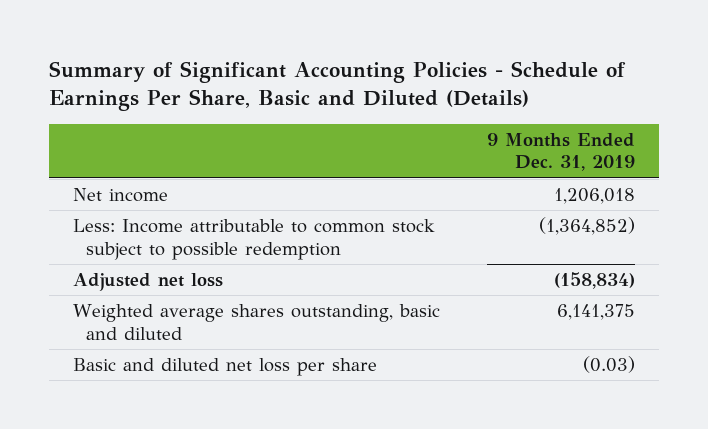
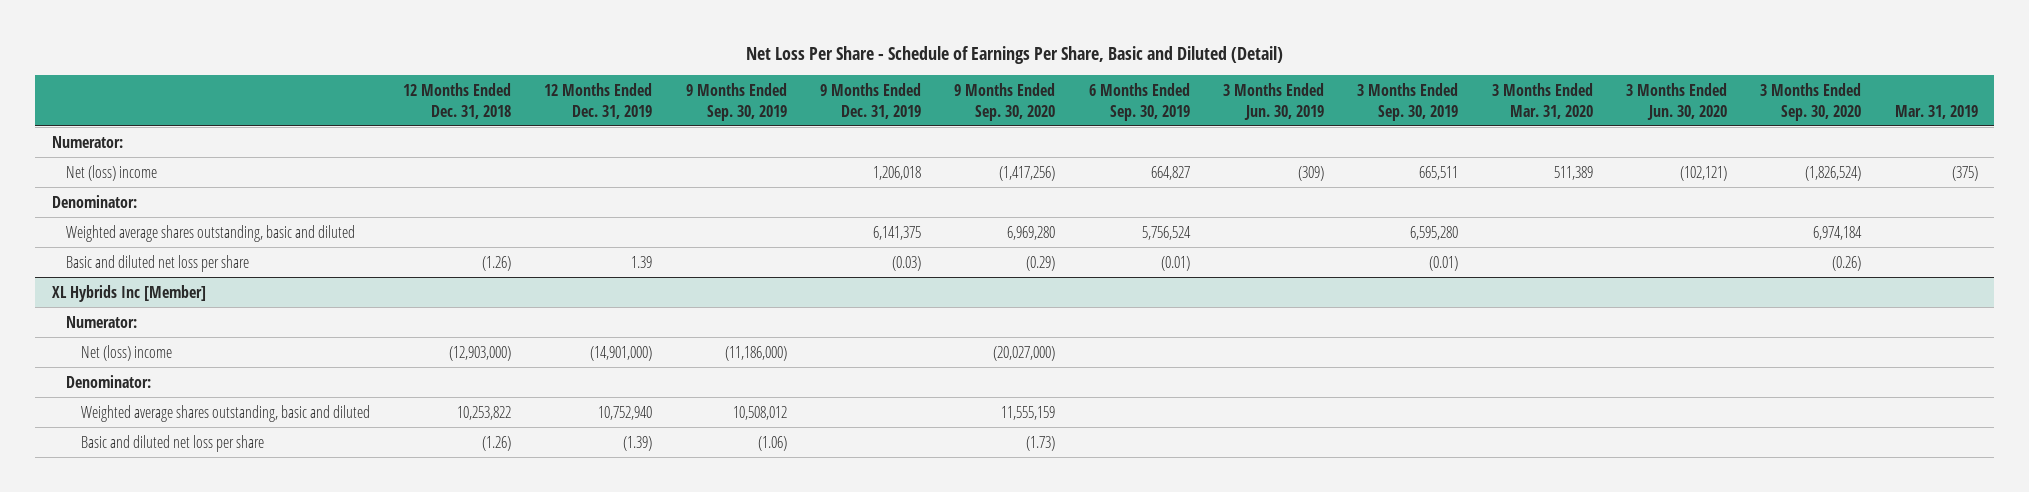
- Summary of Significant Accounting Policies - Schedule of Earnings Per Share, Basic and Diluted (Details)
+ Net Loss Per Share - Schedule of Earnings Per Share, Basic and Diluted (Detail)
- | 9 Months Ended Dec. 31, 2019
+ | 12 Months Ended Dec. 31, 2018 | 12 Months Ended Dec. 31, 2019 | 9 Months Ended Sep. 30, 2019 | 9 Months Ended Dec. 31, 2019 | 9 Months Ended Sep. 30, 2020 | 6 Months Ended Sep. 30, 2019 | 3 Months Ended Jun. 30, 2019 | 3 Months Ended Sep. 30, 2019 | 3 Months Ended Mar. 31, 2020 | 3 Months Ended Jun. 30, 2020 | 3 Months Ended Sep. 30, 2020 | Mar. 31, 2019
- Net income | 1,206,018
- Less: Income attributable to common stock subject to possible redemption | (1,364,852)
- Adjusted net loss | (158,834)
+ Numerator:
+ Net (loss) income | | | | 1,206,018 | (1,417,256) | 664,827 | (309) | 665,511 | 511,389 | (102,121) | (1,826,524) | (375)
+ Denominator:
+ XL Hybrids Inc [Member]
+ Numerator:
+ Net (loss) income | (12,903,000) | (14,901,000) | (11,186,000) | | (20,027,000) | | | | | | |
+ Denominator:
+ Weighted average shares outstanding, basic and diluted | 10,253,822 | 10,752,940 | 10,508,012 | | 11,555,159 | | | | | | |
+ Basic and diluted net loss per share | (1.26) | (1.39) | (1.06) | | (1.73) | | | | | | |

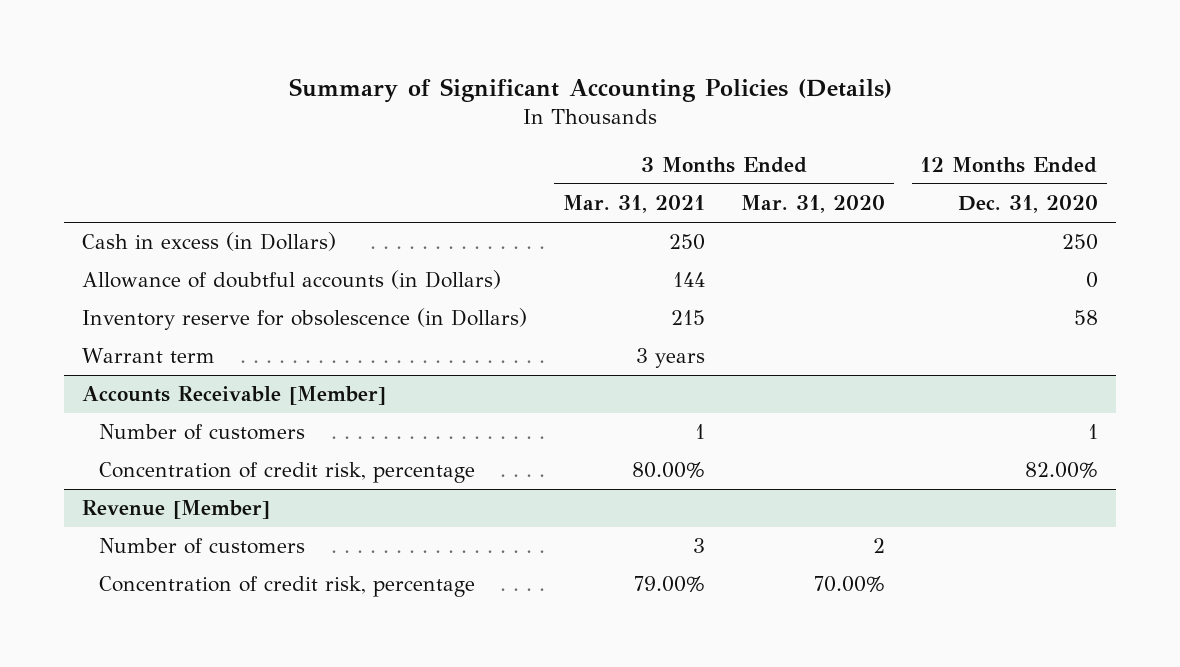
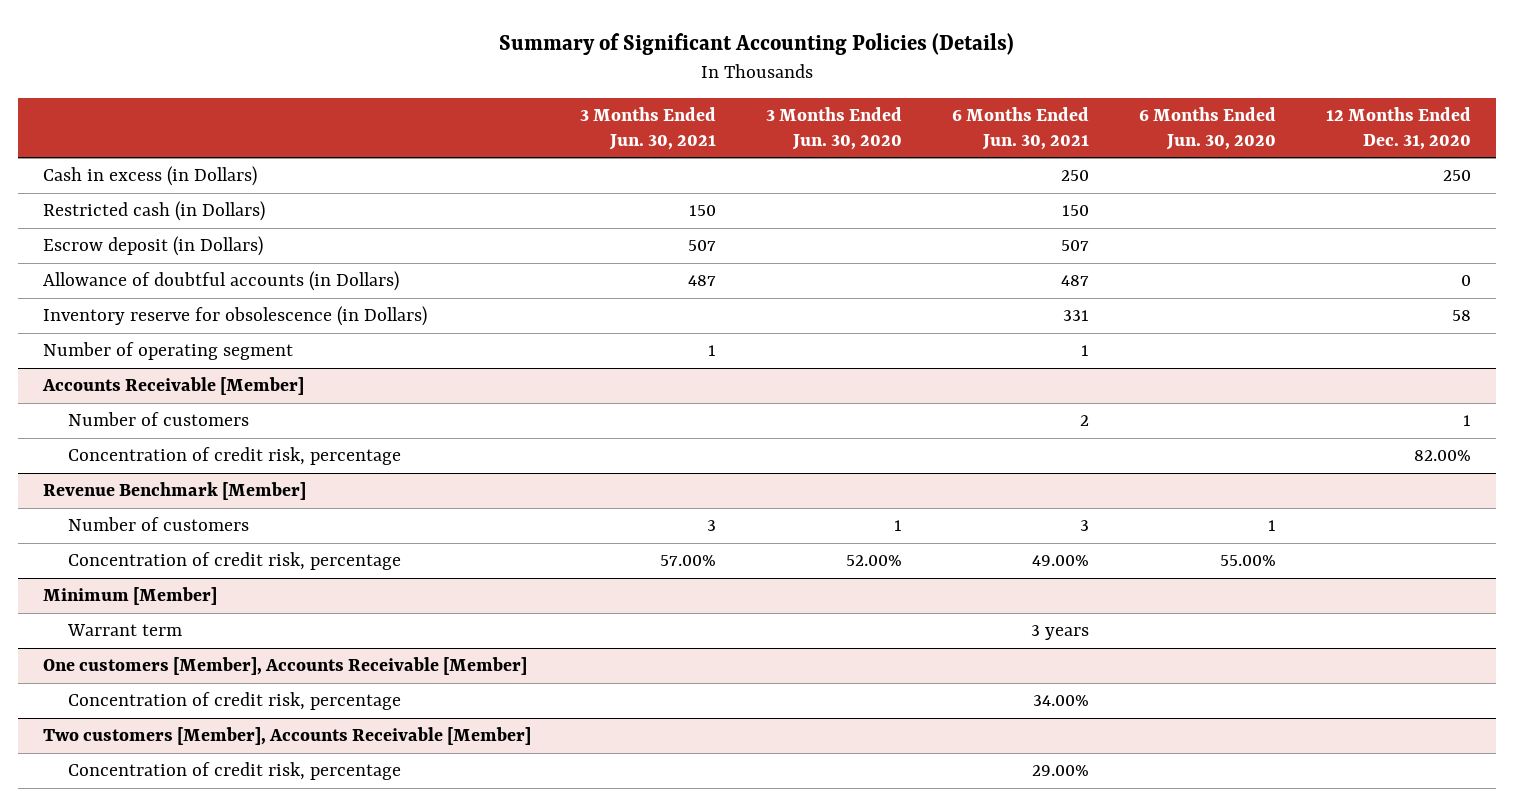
- | 3 Months Ended Mar. 31, 2021 | 3 Months Ended Mar. 31, 2020 | 12 Months Ended Dec. 31, 2020
+ | 3 Months Ended Jun. 30, 2021 | 3 Months Ended Jun. 30, 2020 | 6 Months Ended Jun. 30, 2021 | 6 Months Ended Jun. 30, 2020 | 12 Months Ended Dec. 31, 2020
+ Restricted cash (in Dollars) | 150 | | 150 | |
+ Escrow deposit (in Dollars) | 507 | | 507 | |
- Warrant term | 3 years | |
+ Number of operating segment | 1 | | 1 | |
- Revenue [Member]
+ Revenue Benchmark [Member]
+ Minimum [Member]
+ Warrant term | | | 3 years | |
+ One customers [Member], Accounts Receivable [Member]
+ Concentration of credit risk, percentage | | | 34.00% | |
+ Two customers [Member], Accounts Receivable [Member]
+ Concentration of credit risk, percentage | | | 29.00% | |

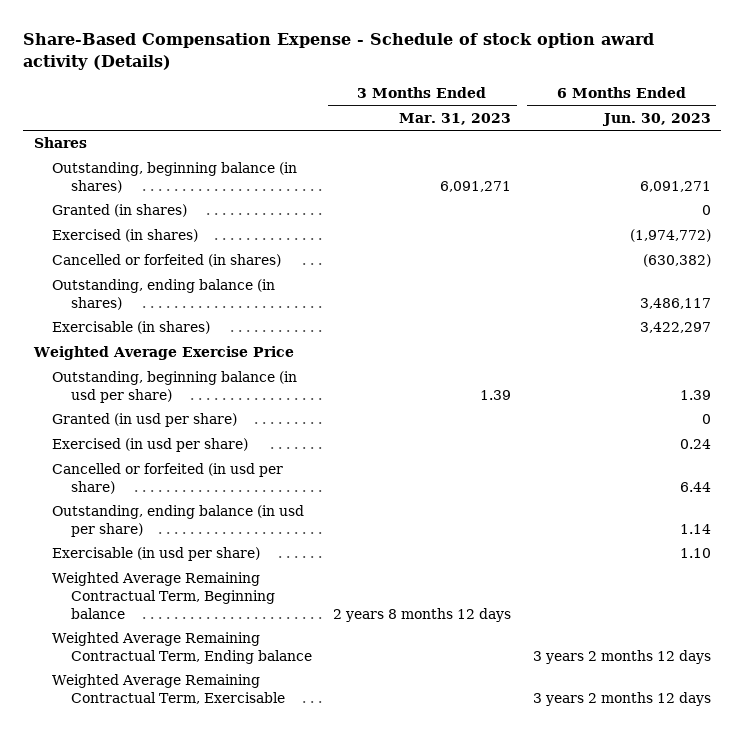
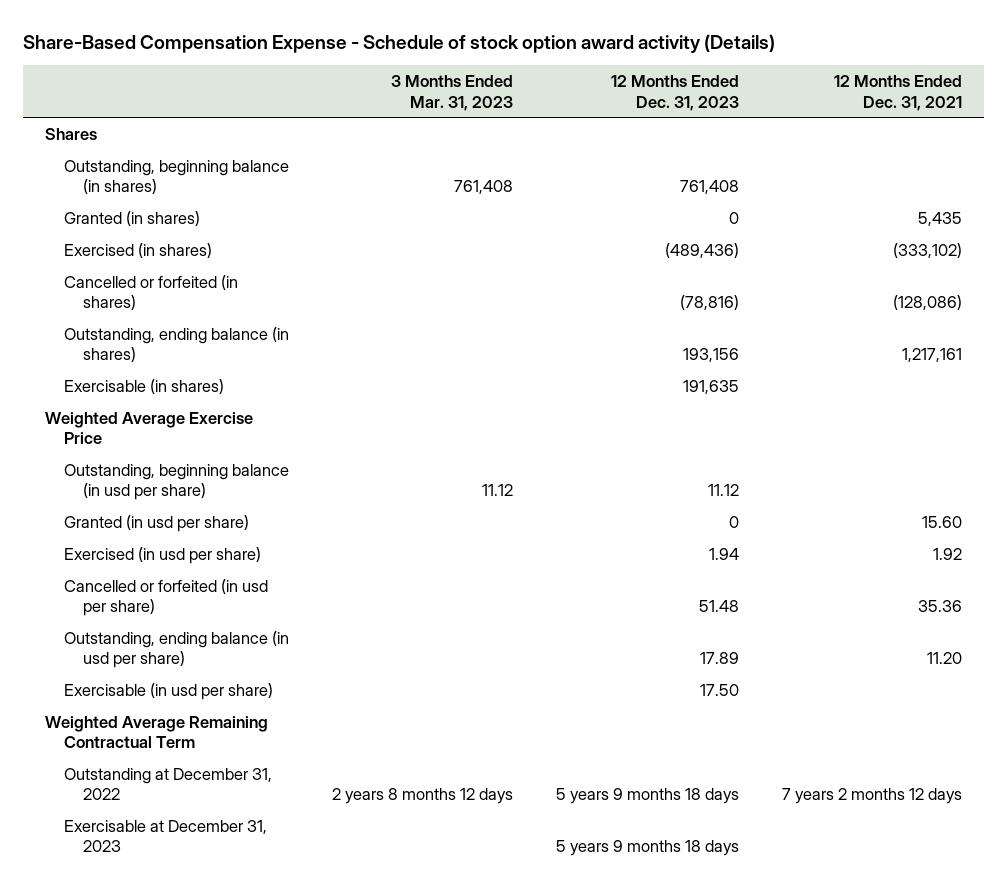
- | 3 Months Ended Mar. 31, 2023 | 6 Months Ended Jun. 30, 2023
+ | 3 Months Ended Mar. 31, 2023 | 12 Months Ended Dec. 31, 2023 | 12 Months Ended Dec. 31, 2021
- Outstanding, beginning balance (in shares) | 6,091,271 | 6,091,271
+ Outstanding, beginning balance (in shares) | 761,408 | 761,408 |
- Outstanding, beginning balance (in usd per share) | 1.39 | 1.39
+ Outstanding, beginning balance (in usd per share) | 11.12 | 11.12 |
- Weighted Average Remaining Contractual Term, Beginning balance | 2 years 8 months 12 days |
- Weighted Average Remaining Contractual Term, Ending balance | | 3 years 2 months 12 days
- Weighted Average Remaining Contractual Term, Exercisable | | 3 years 2 months 12 days
+ Weighted Average Remaining Contractual Term
+ Outstanding at December 31, 2022 | 2 years 8 months 12 days | 5 years 9 months 18 days | 7 years 2 months 12 days
+ Exercisable at December 31, 2023 | | 5 years 9 months 18 days |

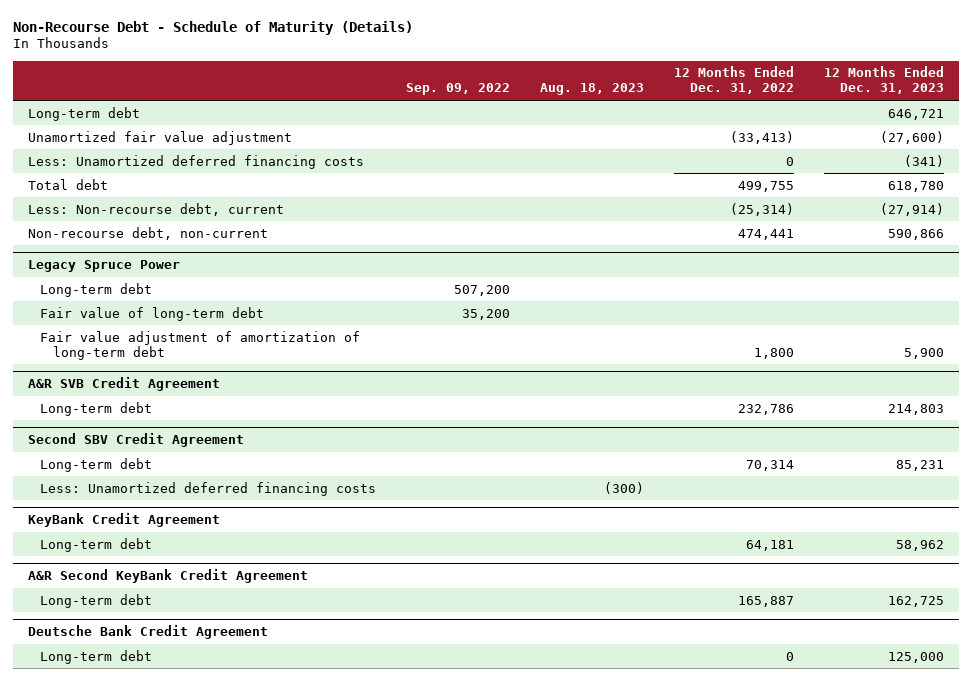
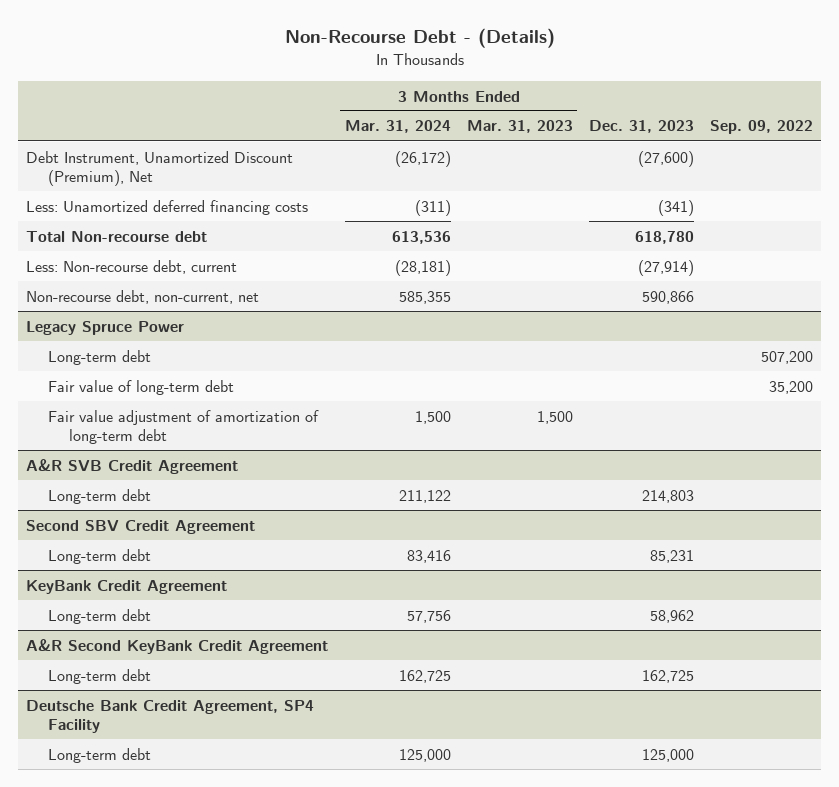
- Non-Recourse Debt - Schedule of Maturity (Details)
+ Non-Recourse Debt - (Details)
- | Sep. 09, 2022 | Aug. 18, 2023 | 12 Months Ended Dec. 31, 2022 | 12 Months Ended Dec. 31, 2023
+ | 3 Months Ended Mar. 31, 2024 | 3 Months Ended Mar. 31, 2023 | Dec. 31, 2023 | Sep. 09, 2022
- Long-term debt | | | | 646,721
- Unamortized fair value adjustment | | | (33,413) | (27,600)
+ Debt Instrument, Unamortized Discount (Premium), Net | (26,172) | | (27,600) |
- Total debt | | | 499,755 | 618,780
+ Total Non-recourse debt | 613,536 | | 618,780 |
- Non-recourse debt, non-current | | | 474,441 | 590,866
+ Non-recourse debt, non-current, net | 585,355 | | 590,866 |
@ Second SBV Credit Agreement
- Less: Unamortized deferred financing costs | | (300) | |
- Deutsche Bank Credit Agreement
+ Deutsche Bank Credit Agreement, SP4 Facility

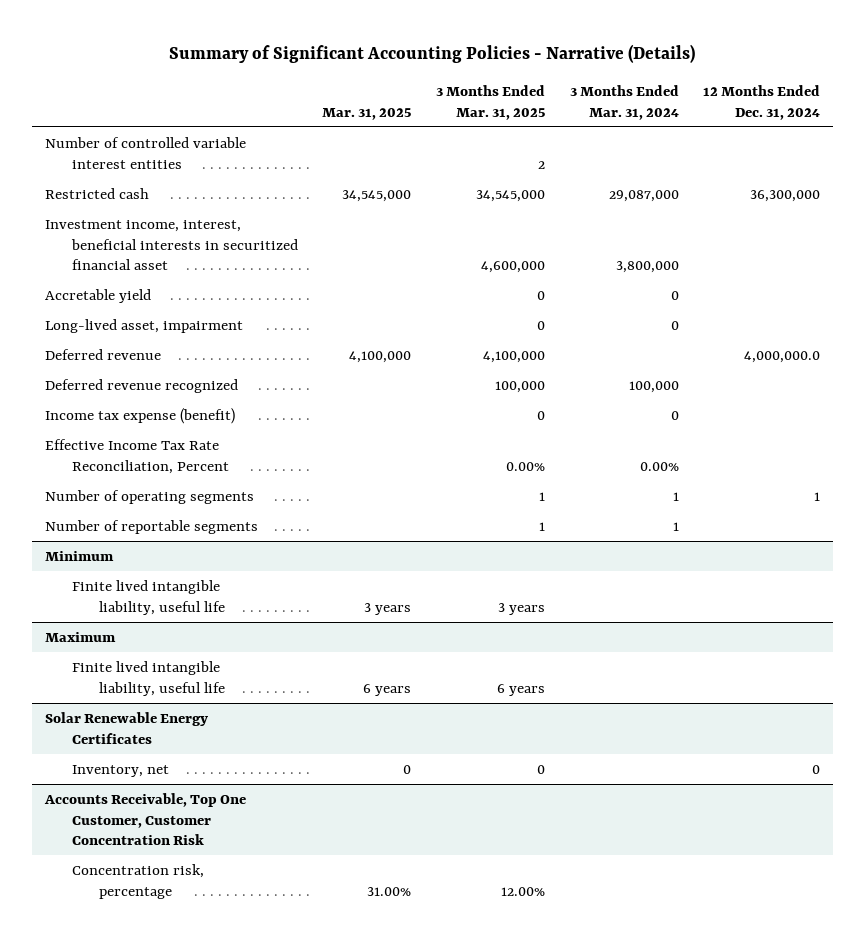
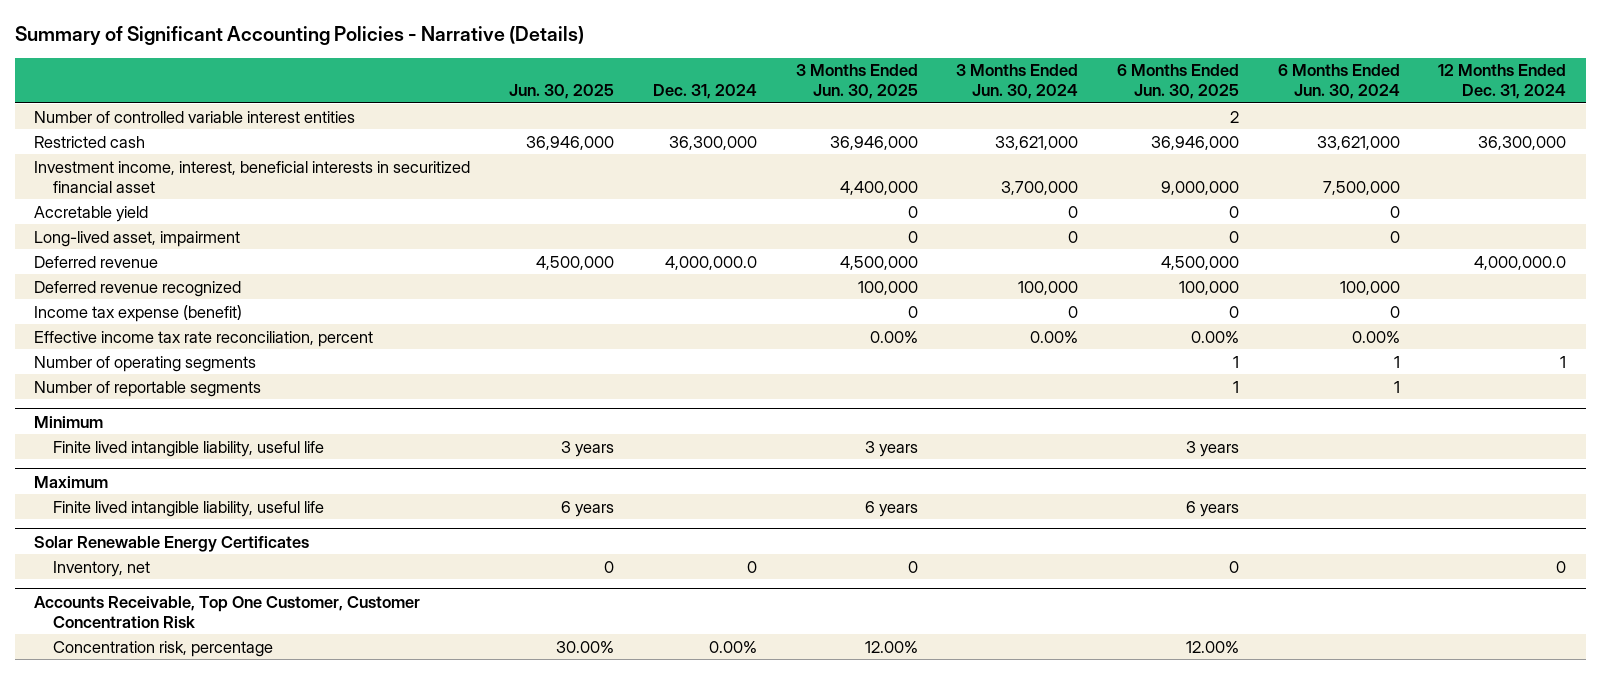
- | Mar. 31, 2025 | 3 Months Ended Mar. 31, 2025 | 3 Months Ended Mar. 31, 2024 | 12 Months Ended Dec. 31, 2024
+ | Jun. 30, 2025 | Dec. 31, 2024 | 3 Months Ended Jun. 30, 2025 | 3 Months Ended Jun. 30, 2024 | 6 Months Ended Jun. 30, 2025 | 6 Months Ended Jun. 30, 2024 | 12 Months Ended Dec. 31, 2024
- Effective Income Tax Rate Reconciliation, Percent | | 0.00% | 0.00% |
+ Effective income tax rate reconciliation, percent | | | 0.00% | 0.00% | 0.00% | 0.00% |

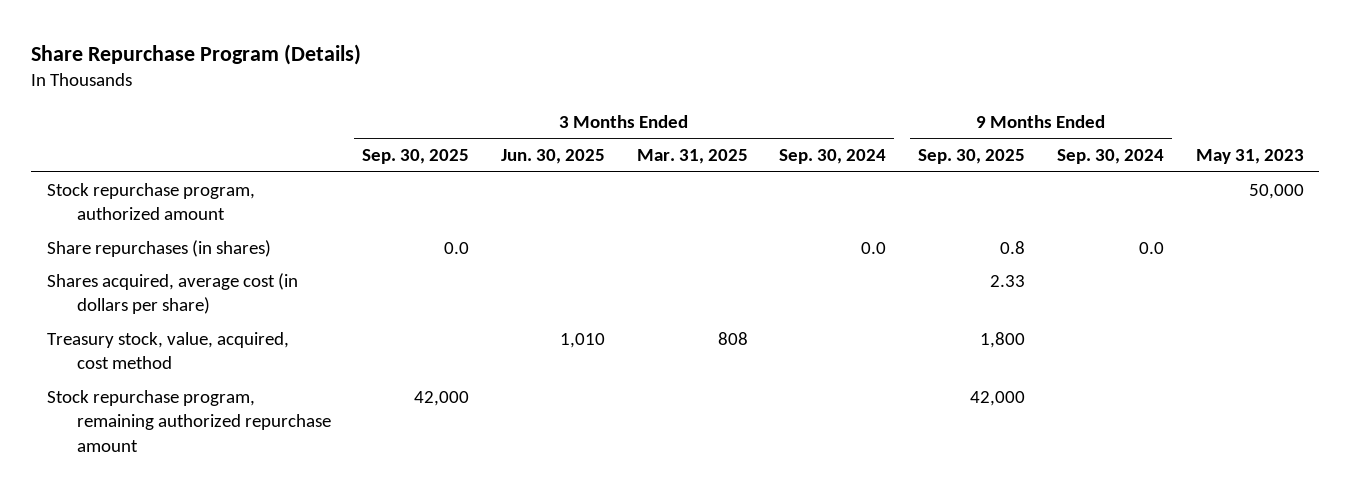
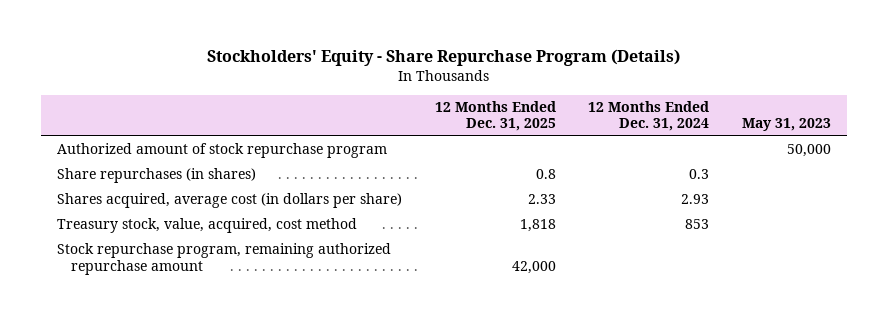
- Share Repurchase Program (Details)
+ Stockholders' Equity - Share Repurchase Program (Details)
- | 3 Months Ended Sep. 30, 2025 | 3 Months Ended Jun. 30, 2025 | 3 Months Ended Mar. 31, 2025 | 3 Months Ended Sep. 30, 2024 | 9 Months Ended Sep. 30, 2025 | 9 Months Ended Sep. 30, 2024 | May 31, 2023
+ | 12 Months Ended Dec. 31, 2025 | 12 Months Ended Dec. 31, 2024 | May 31, 2023
- Stock repurchase program, authorized amount | | | | | | | 50,000
+ Authorized amount of stock repurchase program | | | 50,000

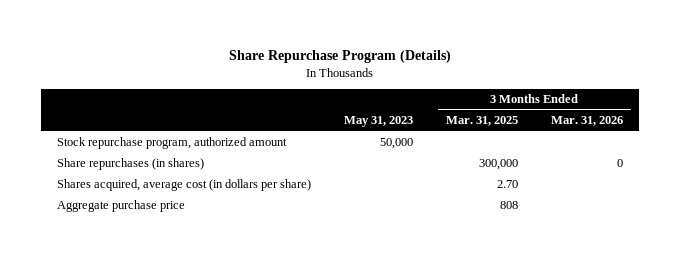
- Stockholders' Equity - Share Repurchase Program (Details)
+ Share Repurchase Program (Details)
- | 12 Months Ended Dec. 31, 2025 | 12 Months Ended Dec. 31, 2024 | May 31, 2023
+ | May 31, 2023 | 3 Months Ended Mar. 31, 2025 | 3 Months Ended Mar. 31, 2026
- Authorized amount of stock repurchase program | | | 50,000
+ Stock repurchase program, authorized amount | 50,000 | |
- Treasury stock, value, acquired, cost method | 1,818 | 853 |
- Stock repurchase program, remaining authorized repurchase amount | 42,000 | |
+ Aggregate purchase price | | 808 |

